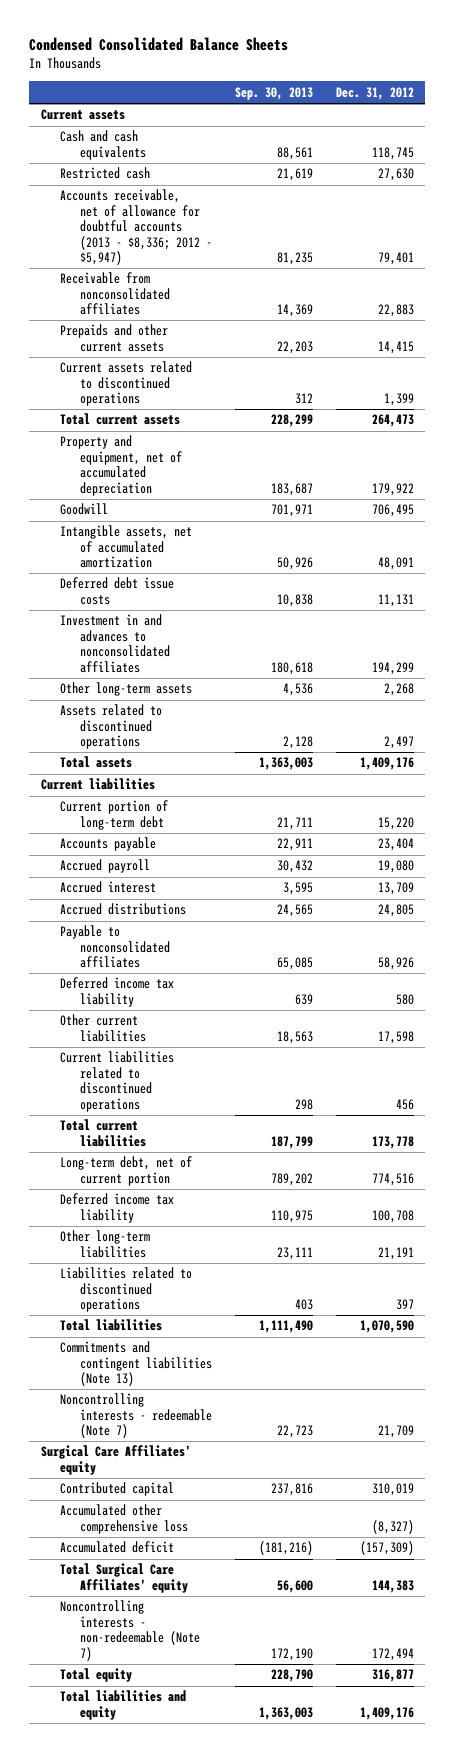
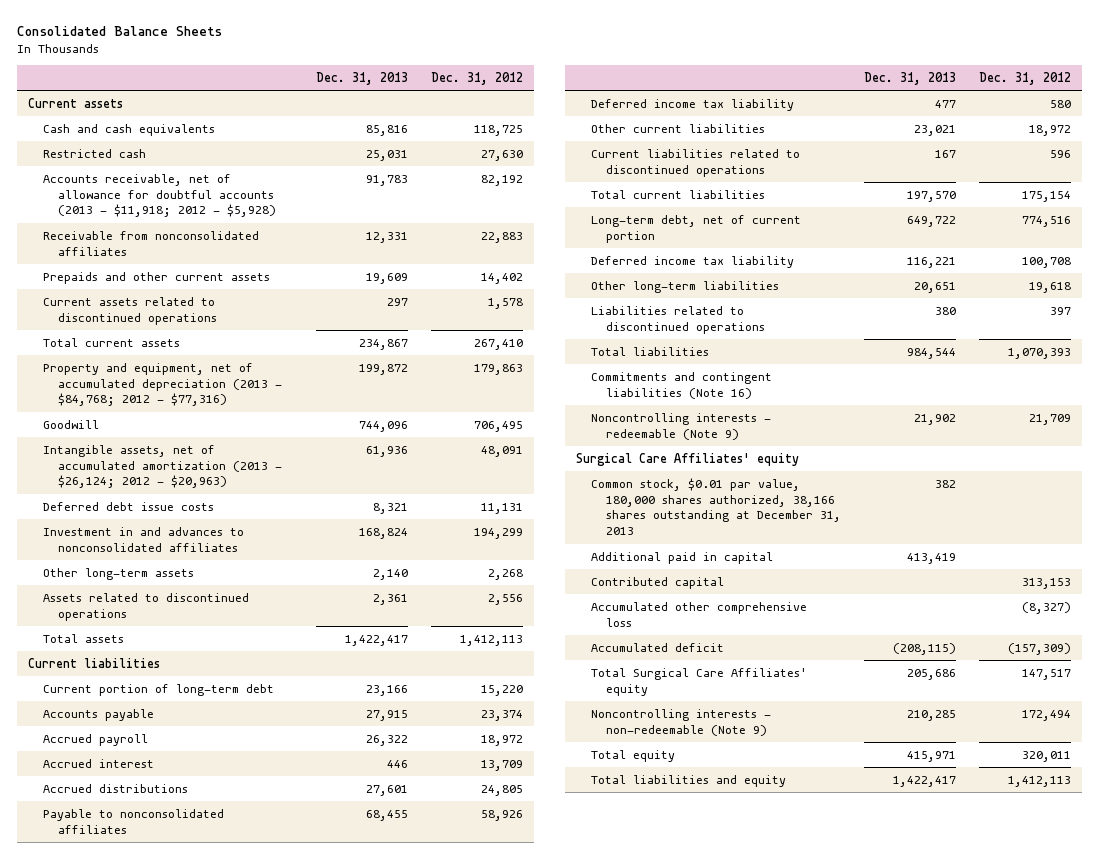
- Condensed Consolidated Balance Sheets
+ Consolidated Balance Sheets
- | Sep. 30, 2013 | Dec. 31, 2012
+ | Dec. 31, 2013 | Dec. 31, 2012
- Cash and cash equivalents | 88,561 | 118,745
+ Cash and cash equivalents | 85,816 | 118,725
- Accounts receivable, net of allowance for doubtful accounts (2013 - $8,336; 2012 - $5,947) | 81,235 | 79,401
+ Accounts receivable, net of allowance for doubtful accounts (2013 - $11,918; 2012 - $5,928) | 91,783 | 82,192
- Prepaids and other current assets | 22,203 | 14,415
- Current assets related to discontinued operations | 312 | 1,399
- Total current assets | 228,299 | 264,473
- Property and equipment, net of accumulated depreciation | 183,687 | 179,922
+ Prepaids and other current assets | 19,609 | 14,402
+ Current assets related to discontinued operations | 297 | 1,578
+ Total current assets | 234,867 | 267,410
+ Property and equipment, net of accumulated depreciation (2013 - $84,768; 2012 - $77,316) | 199,872 | 179,863
- Intangible assets, net of accumulated amortization | 50,926 | 48,091
+ Intangible assets, net of accumulated amortization (2013 - $26,124; 2012 - $20,963) | 61,936 | 48,091
- Assets related to discontinued operations | 2,128 | 2,497
- Total assets | 1,363,003 | 1,409,176
+ Assets related to discontinued operations | 2,361 | 2,556
+ Total assets | 1,422,417 | 1,412,113
- Accounts payable | 22,911 | 23,404
- Accrued payroll | 30,432 | 19,080
+ Accounts payable | 27,915 | 23,374
+ Accrued payroll | 26,322 | 18,972
- Other current liabilities | 18,563 | 17,598
- Current liabilities related to discontinued operations | 298 | 456
- Total current liabilities | 187,799 | 173,778
+ Other current liabilities | 23,021 | 18,972
+ Current liabilities related to discontinued operations | 167 | 596
+ Total current liabilities | 197,570 | 175,154
- Other long-term liabilities | 23,111 | 21,191
+ Other long-term liabilities | 20,651 | 19,618
- Total liabilities | 1,111,490 | 1,070,590
- Commitments and contingent liabilities (Note 13)
- Noncontrolling interests - redeemable (Note 7) | 22,723 | 21,709
+ Total liabilities | 984,544 | 1,070,393
+ Commitments and contingent liabilities (Note 16)
+ Noncontrolling interests - redeemable (Note 9) | 21,902 | 21,709
- Contributed capital | 237,816 | 310,019
+ Common stock, $0.01 par value, 180,000 shares authorized, 38,166 shares outstanding at December 31, 2013 | 382 |
+ Additional paid in capital | 413,419 |
+ Contributed capital | | 313,153
- Total Surgical Care Affiliates' equity | 56,600 | 144,383
- Noncontrolling interests - non-redeemable (Note 7) | 172,190 | 172,494
- Total equity | 228,790 | 316,877
- Total liabilities and equity | 1,363,003 | 1,409,176
+ Total Surgical Care Affiliates' equity | 205,686 | 147,517
+ Noncontrolling interests - non-redeemable (Note 9) | 210,285 | 172,494
+ Total equity | 415,971 | 320,011
+ Total liabilities and equity | 1,422,417 | 1,412,113

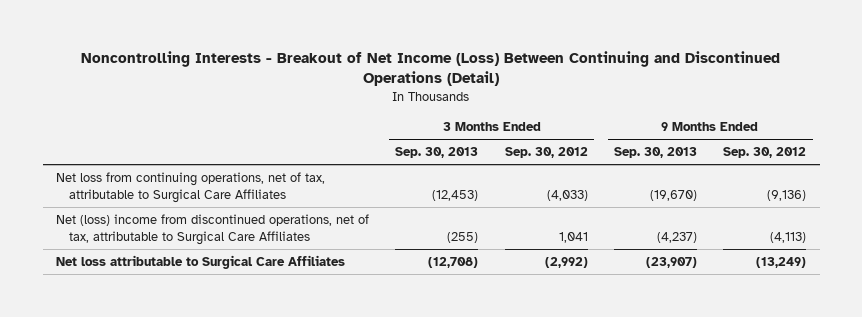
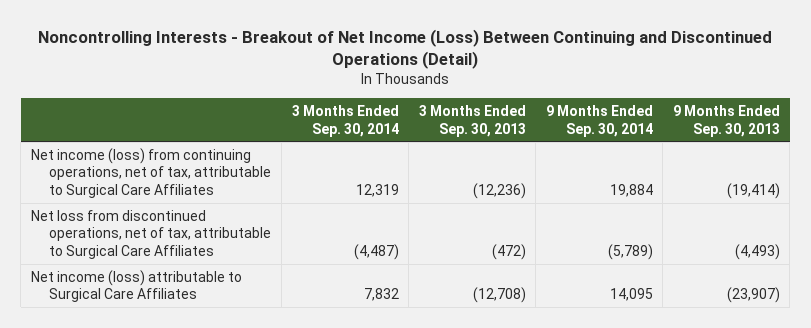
- | 3 Months Ended Sep. 30, 2013 | 3 Months Ended Sep. 30, 2012 | 9 Months Ended Sep. 30, 2013 | 9 Months Ended Sep. 30, 2012
+ | 3 Months Ended Sep. 30, 2014 | 3 Months Ended Sep. 30, 2013 | 9 Months Ended Sep. 30, 2014 | 9 Months Ended Sep. 30, 2013
- Net loss from continuing operations, net of tax, attributable to Surgical Care Affiliates | (12,453) | (4,033) | (19,670) | (9,136)
- Net (loss) income from discontinued operations, net of tax, attributable to Surgical Care Affiliates | (255) | 1,041 | (4,237) | (4,113)
- Net loss attributable to Surgical Care Affiliates | (12,708) | (2,992) | (23,907) | (13,249)
+ Net income (loss) from continuing operations, net of tax, attributable to Surgical Care Affiliates | 12,319 | (12,236) | 19,884 | (19,414)
+ Net loss from discontinued operations, net of tax, attributable to Surgical Care Affiliates | (4,487) | (472) | (5,789) | (4,493)
+ Net income (loss) attributable to Surgical Care Affiliates | 7,832 | (12,708) | 14,095 | (23,907)

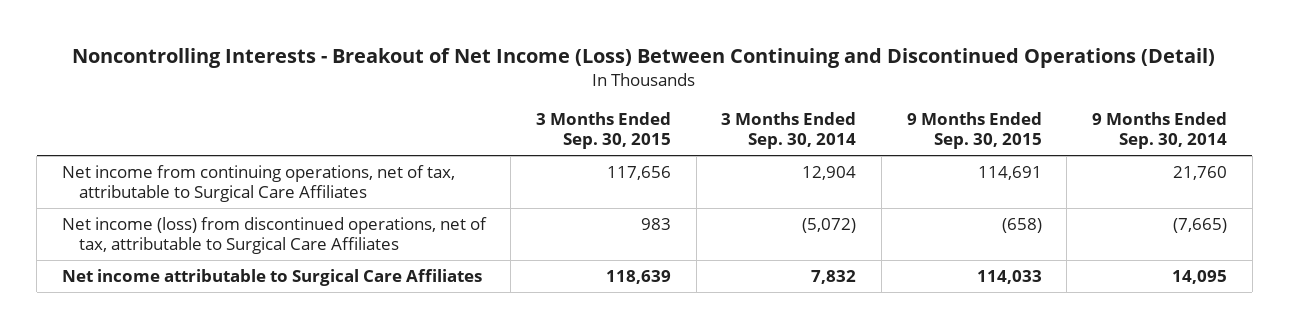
- | 3 Months Ended Sep. 30, 2014 | 3 Months Ended Sep. 30, 2013 | 9 Months Ended Sep. 30, 2014 | 9 Months Ended Sep. 30, 2013
+ | 3 Months Ended Sep. 30, 2015 | 3 Months Ended Sep. 30, 2014 | 9 Months Ended Sep. 30, 2015 | 9 Months Ended Sep. 30, 2014
- Net income (loss) from continuing operations, net of tax, attributable to Surgical Care Affiliates | 12,319 | (12,236) | 19,884 | (19,414)
- Net loss from discontinued operations, net of tax, attributable to Surgical Care Affiliates | (4,487) | (472) | (5,789) | (4,493)
- Net income (loss) attributable to Surgical Care Affiliates | 7,832 | (12,708) | 14,095 | (23,907)
+ Net income from continuing operations, net of tax, attributable to Surgical Care Affiliates | 117,656 | 12,904 | 114,691 | 21,760
+ Net income (loss) from discontinued operations, net of tax, attributable to Surgical Care Affiliates | 983 | (5,072) | (658) | (7,665)
+ Net income attributable to Surgical Care Affiliates | 118,639 | 7,832 | 114,033 | 14,095

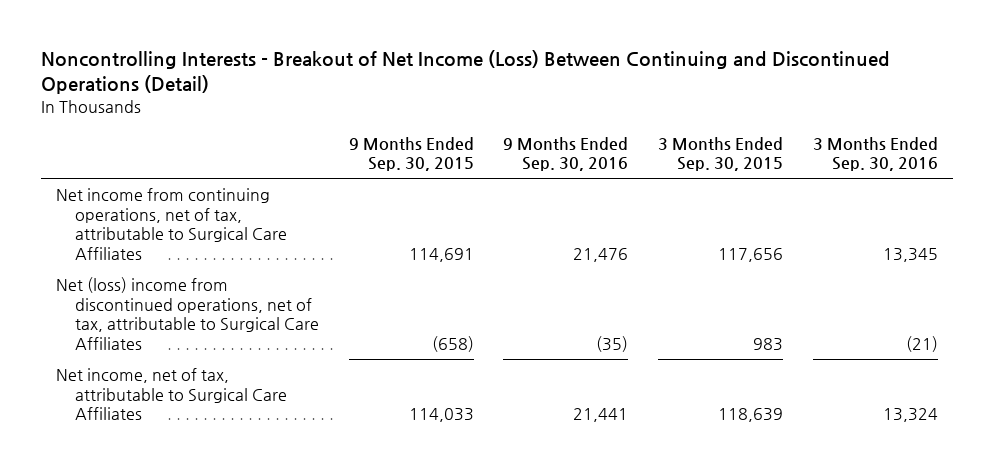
- | 3 Months Ended Sep. 30, 2015 | 3 Months Ended Sep. 30, 2014 | 9 Months Ended Sep. 30, 2015 | 9 Months Ended Sep. 30, 2014
+ | 9 Months Ended Sep. 30, 2015 | 9 Months Ended Sep. 30, 2016 | 3 Months Ended Sep. 30, 2015 | 3 Months Ended Sep. 30, 2016
- Net income (loss) from discontinued operations, net of tax, attributable to Surgical Care Affiliates | 983 | (5,072) | (658) | (7,665)
- Net income attributable to Surgical Care Affiliates | 118,639 | 7,832 | 114,033 | 14,095
+ Net (loss) income from discontinued operations, net of tax, attributable to Surgical Care Affiliates | (658) | (35) | 983 | (21)
+ Net income, net of tax, attributable to Surgical Care Affiliates | 114,033 | 21,441 | 118,639 | 13,324

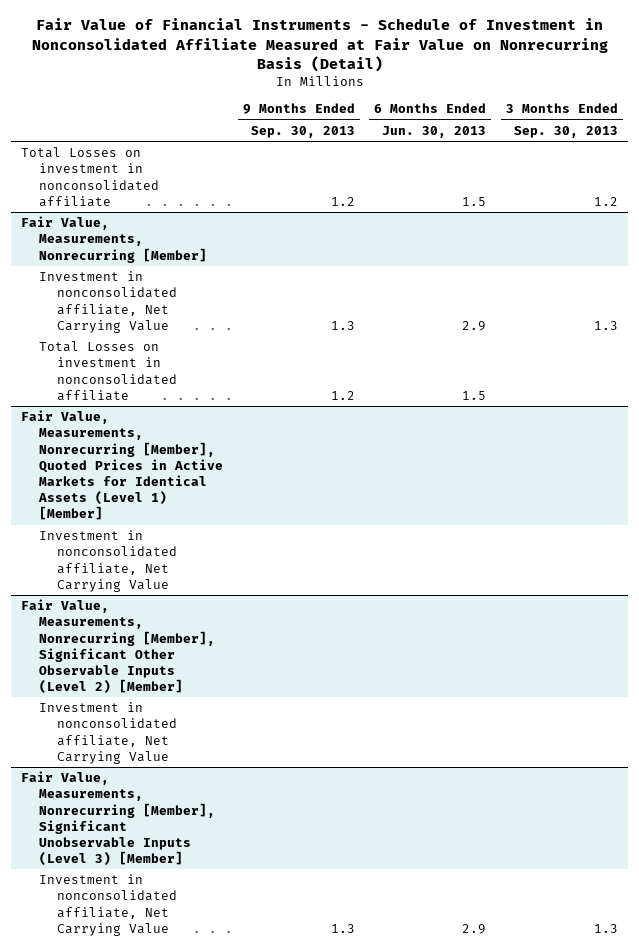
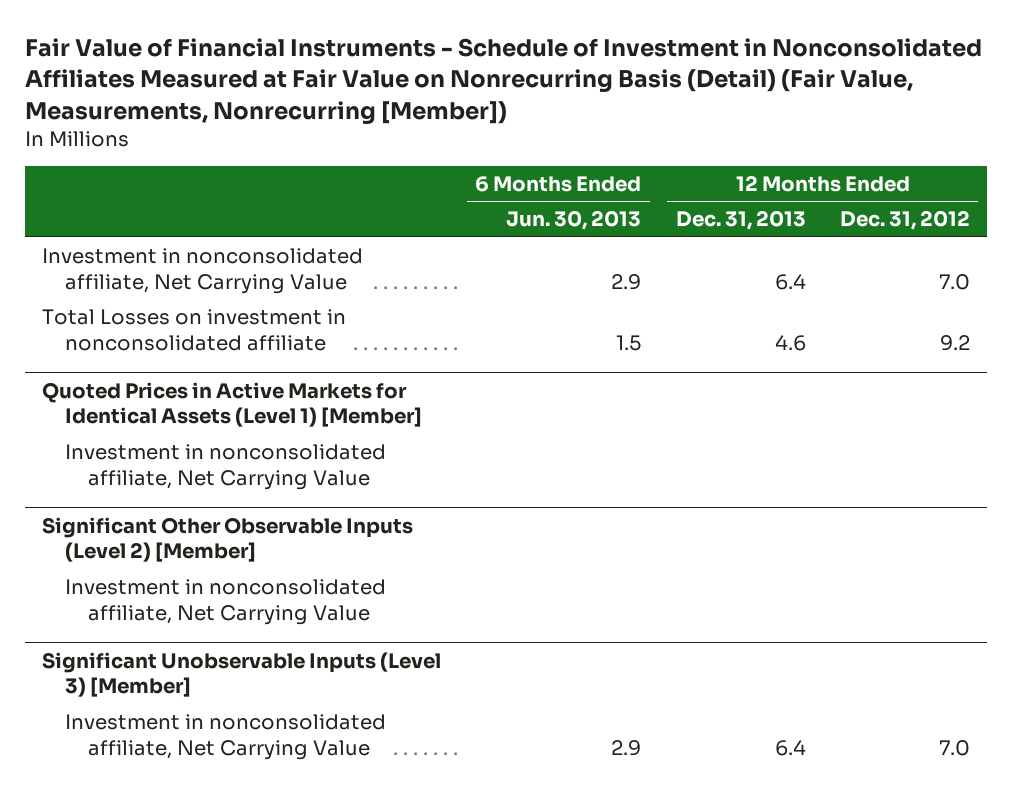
- Fair Value of Financial Instruments - Schedule of Investment in Nonconsolidated Affiliate Measured at Fair Value on Nonrecurring Basis (Detail)
+ Fair Value of Financial Instruments - Schedule of Investment in Nonconsolidated Affiliates Measured at Fair Value on Nonrecurring Basis (Detail) (Fair Value, Measurements, Nonrecurring [Member])
- | 9 Months Ended Sep. 30, 2013 | 6 Months Ended Jun. 30, 2013 | 3 Months Ended Sep. 30, 2013
+ | 6 Months Ended Jun. 30, 2013 | 12 Months Ended Dec. 31, 2013 | 12 Months Ended Dec. 31, 2012
- Total Losses on investment in nonconsolidated affiliate | 1.2 | 1.5 | 1.2
- Fair Value, Measurements, Nonrecurring [Member]
- Fair Value, Measurements, Nonrecurring [Member], Quoted Prices in Active Markets for Identical Assets (Level 1) [Member]
+ Quoted Prices in Active Markets for Identical Assets (Level 1) [Member]
- Fair Value, Measurements, Nonrecurring [Member], Significant Other Observable Inputs (Level 2) [Member]
+ Significant Other Observable Inputs (Level 2) [Member]
- Fair Value, Measurements, Nonrecurring [Member], Significant Unobservable Inputs (Level 3) [Member]
+ Significant Unobservable Inputs (Level 3) [Member]

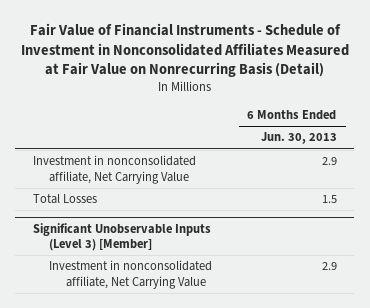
- Fair Value of Financial Instruments - Schedule of Investment in Nonconsolidated Affiliates Measured at Fair Value on Nonrecurring Basis (Detail) (Fair Value, Measurements, Nonrecurring [Member])
+ Fair Value of Financial Instruments - Schedule of Investment in Nonconsolidated Affiliates Measured at Fair Value on Nonrecurring Basis (Detail)
- | 6 Months Ended Jun. 30, 2013 | 12 Months Ended Dec. 31, 2013 | 12 Months Ended Dec. 31, 2012
+ | 6 Months Ended Jun. 30, 2013
- Total Losses on investment in nonconsolidated affiliate | 1.5 | 4.6 | 9.2
- Quoted Prices in Active Markets for Identical Assets (Level 1) [Member]
- Investment in nonconsolidated affiliate, Net Carrying Value
- Significant Other Observable Inputs (Level 2) [Member]
- Investment in nonconsolidated affiliate, Net Carrying Value
+ Total Losses | 1.5

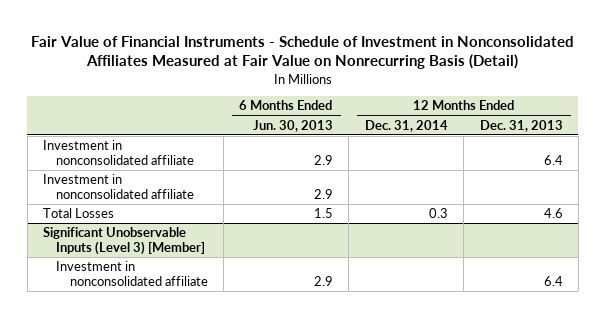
- | 6 Months Ended Jun. 30, 2013
+ | 6 Months Ended Jun. 30, 2013 | 12 Months Ended Dec. 31, 2014 | 12 Months Ended Dec. 31, 2013
- Investment in nonconsolidated affiliate, Net Carrying Value | 2.9
+ Investment in nonconsolidated affiliate | 2.9 | | 6.4
+ Investment in nonconsolidated affiliate | 2.9 | |
@ Significant Unobservable Inputs (Level 3) [Member]
- Investment in nonconsolidated affiliate, Net Carrying Value | 2.9
+ Investment in nonconsolidated affiliate | 2.9 | | 6.4

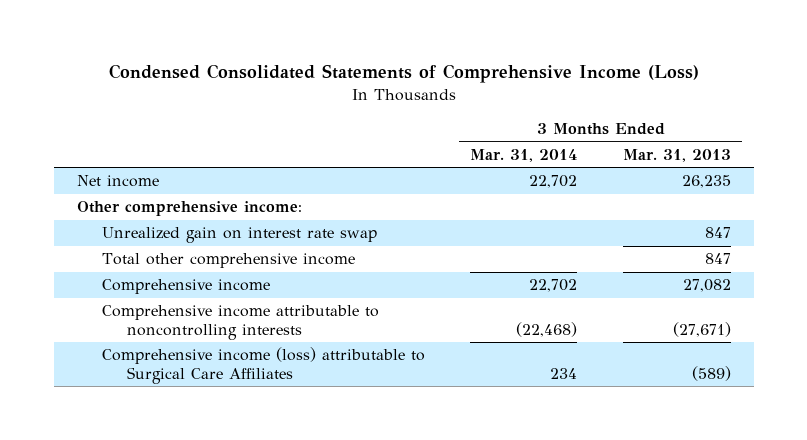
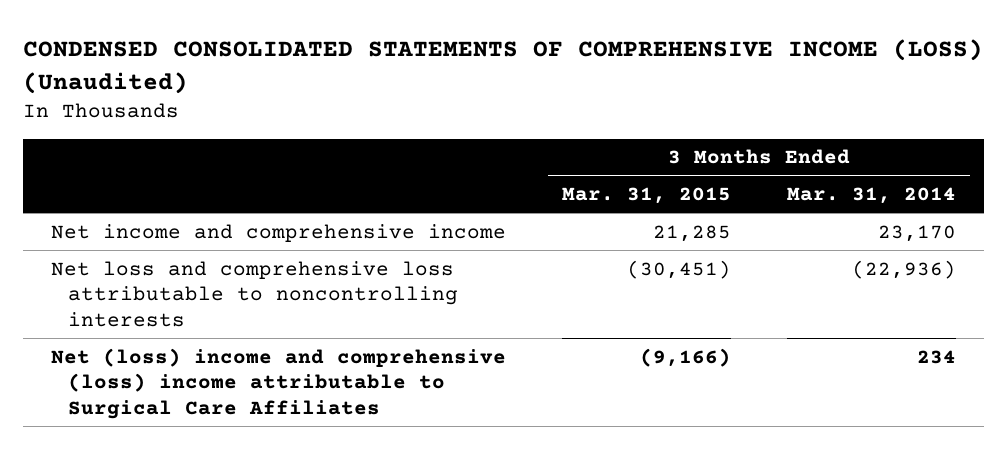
- Condensed Consolidated Statements of Comprehensive Income (Loss)
+ CONDENSED CONSOLIDATED STATEMENTS OF COMPREHENSIVE INCOME (LOSS) (Unaudited)
- | 3 Months Ended Mar. 31, 2014 | 3 Months Ended Mar. 31, 2013
+ | 3 Months Ended Mar. 31, 2015 | 3 Months Ended Mar. 31, 2014
- Net income | 22,702 | 26,235
- Other comprehensive income:
- Unrealized gain on interest rate swap | | 847
- Total other comprehensive income | | 847
- Comprehensive income | 22,702 | 27,082
- Comprehensive income attributable to noncontrolling interests | (22,468) | (27,671)
- Comprehensive income (loss) attributable to Surgical Care Affiliates | 234 | (589)
+ Net income and comprehensive income | 21,285 | 23,170
+ Net loss and comprehensive loss attributable to noncontrolling interests | (30,451) | (22,936)
+ Net (loss) income and comprehensive (loss) income attributable to Surgical Care Affiliates | (9,166) | 234

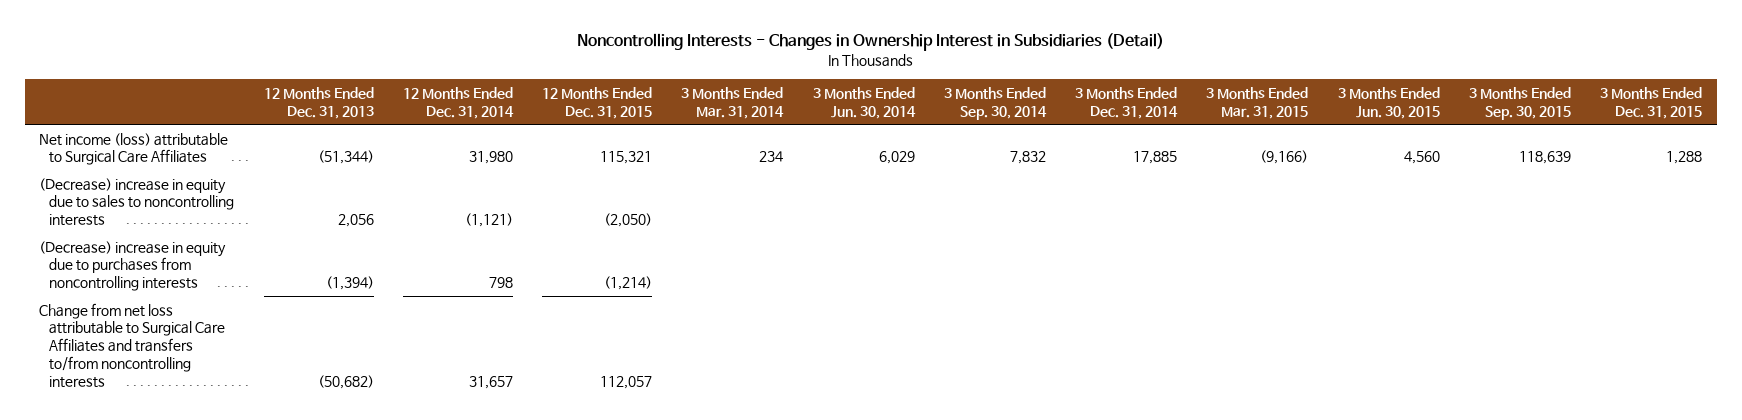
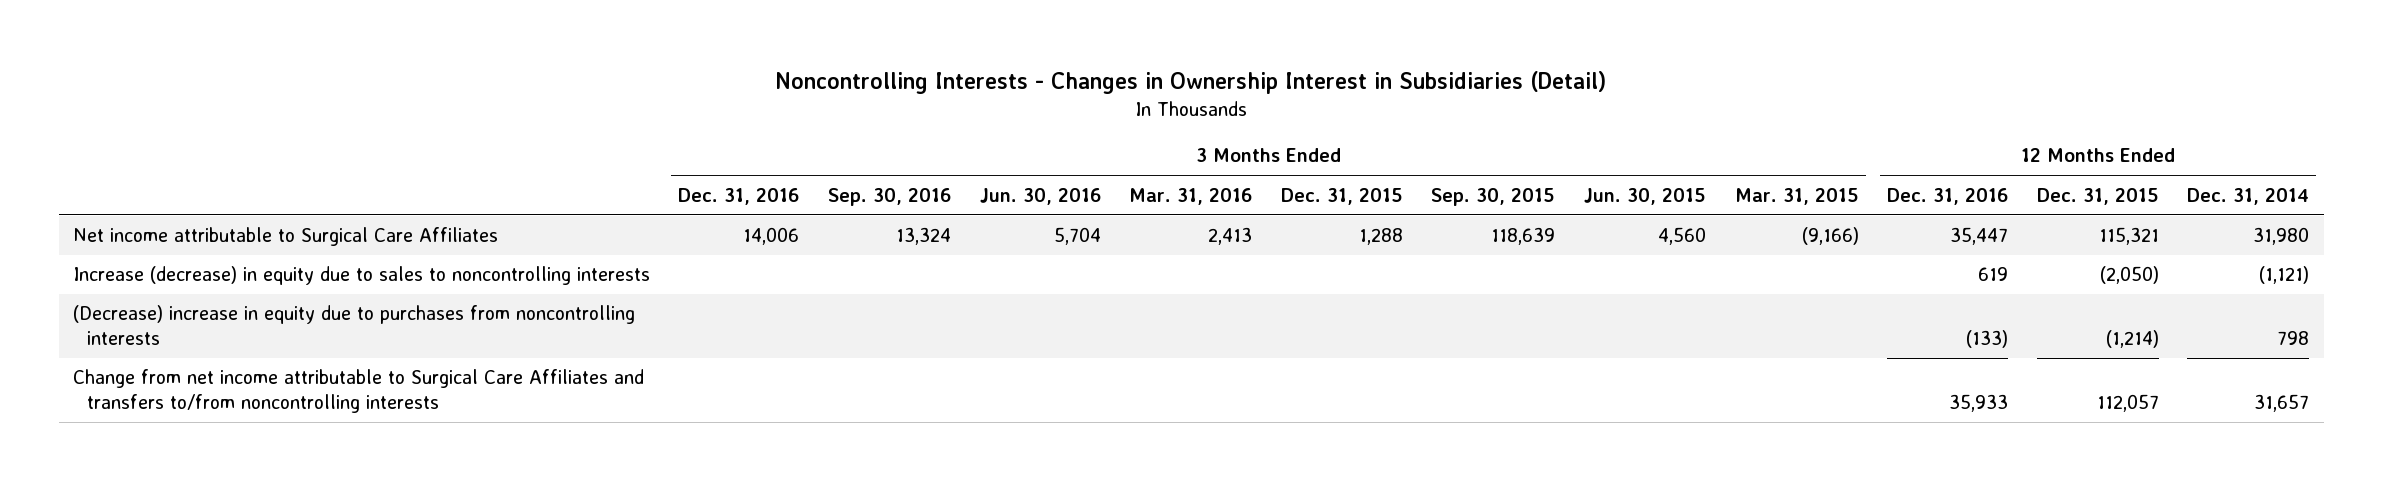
- | 12 Months Ended Dec. 31, 2013 | 12 Months Ended Dec. 31, 2014 | 12 Months Ended Dec. 31, 2015 | 3 Months Ended Mar. 31, 2014 | 3 Months Ended Jun. 30, 2014 | 3 Months Ended Sep. 30, 2014 | 3 Months Ended Dec. 31, 2014 | 3 Months Ended Mar. 31, 2015 | 3 Months Ended Jun. 30, 2015 | 3 Months Ended Sep. 30, 2015 | 3 Months Ended Dec. 31, 2015
+ | 3 Months Ended Dec. 31, 2016 | 3 Months Ended Sep. 30, 2016 | 3 Months Ended Jun. 30, 2016 | 3 Months Ended Mar. 31, 2016 | 3 Months Ended Dec. 31, 2015 | 3 Months Ended Sep. 30, 2015 | 3 Months Ended Jun. 30, 2015 | 3 Months Ended Mar. 31, 2015 | 12 Months Ended Dec. 31, 2016 | 12 Months Ended Dec. 31, 2015 | 12 Months Ended Dec. 31, 2014
- Net income (loss) attributable to Surgical Care Affiliates | (51,344) | 31,980 | 115,321 | 234 | 6,029 | 7,832 | 17,885 | (9,166) | 4,560 | 118,639 | 1,288
- (Decrease) increase in equity due to sales to noncontrolling interests | 2,056 | (1,121) | (2,050) | | | | | | | |
+ Net income attributable to Surgical Care Affiliates | 14,006 | 13,324 | 5,704 | 2,413 | 1,288 | 118,639 | 4,560 | (9,166) | 35,447 | 115,321 | 31,980
+ Increase (decrease) in equity due to sales to noncontrolling interests | | | | | | | | | 619 | (2,050) | (1,121)
- Change from net loss attributable to Surgical Care Affiliates and transfers to/from noncontrolling interests | (50,682) | 31,657 | 112,057 | | | | | | | |
+ Change from net income attributable to Surgical Care Affiliates and transfers to/from noncontrolling interests | | | | | | | | | 35,933 | 112,057 | 31,657

